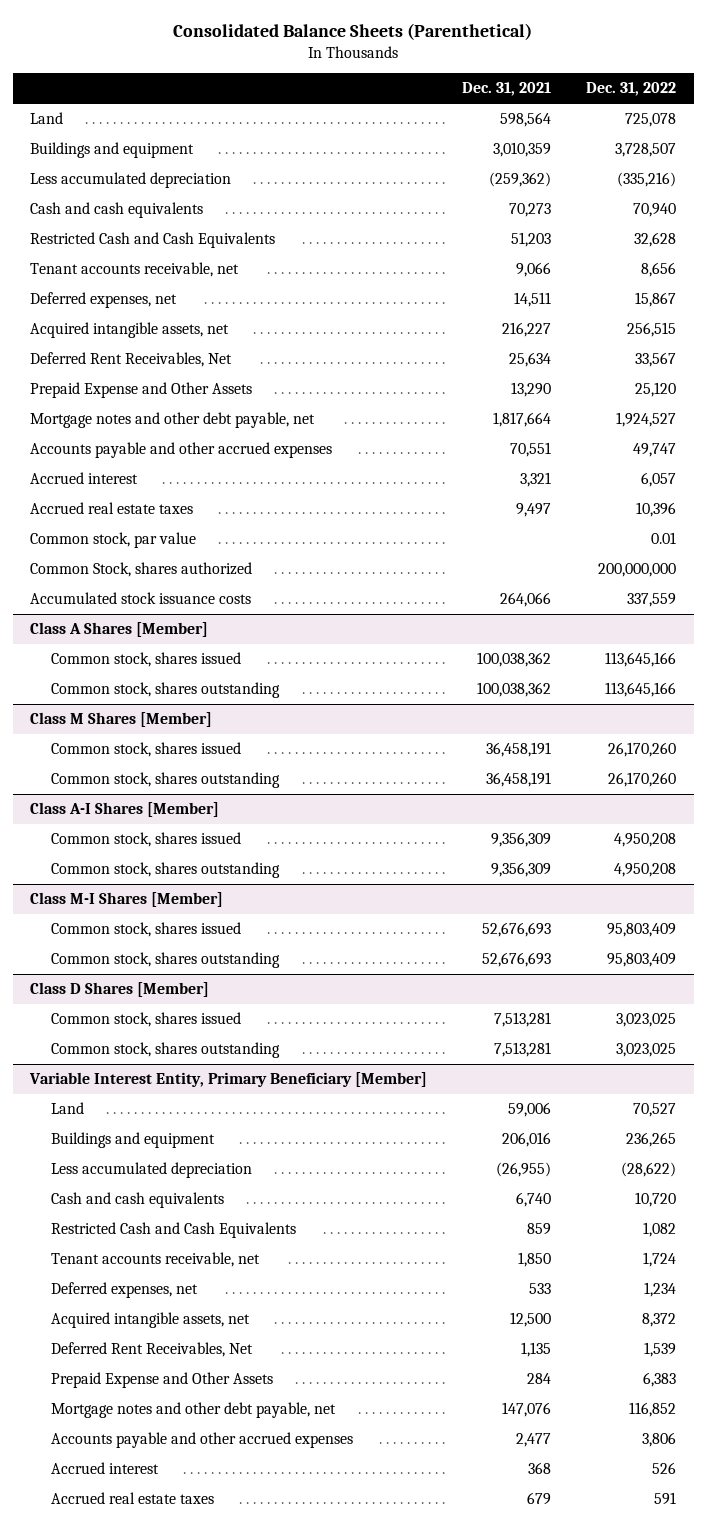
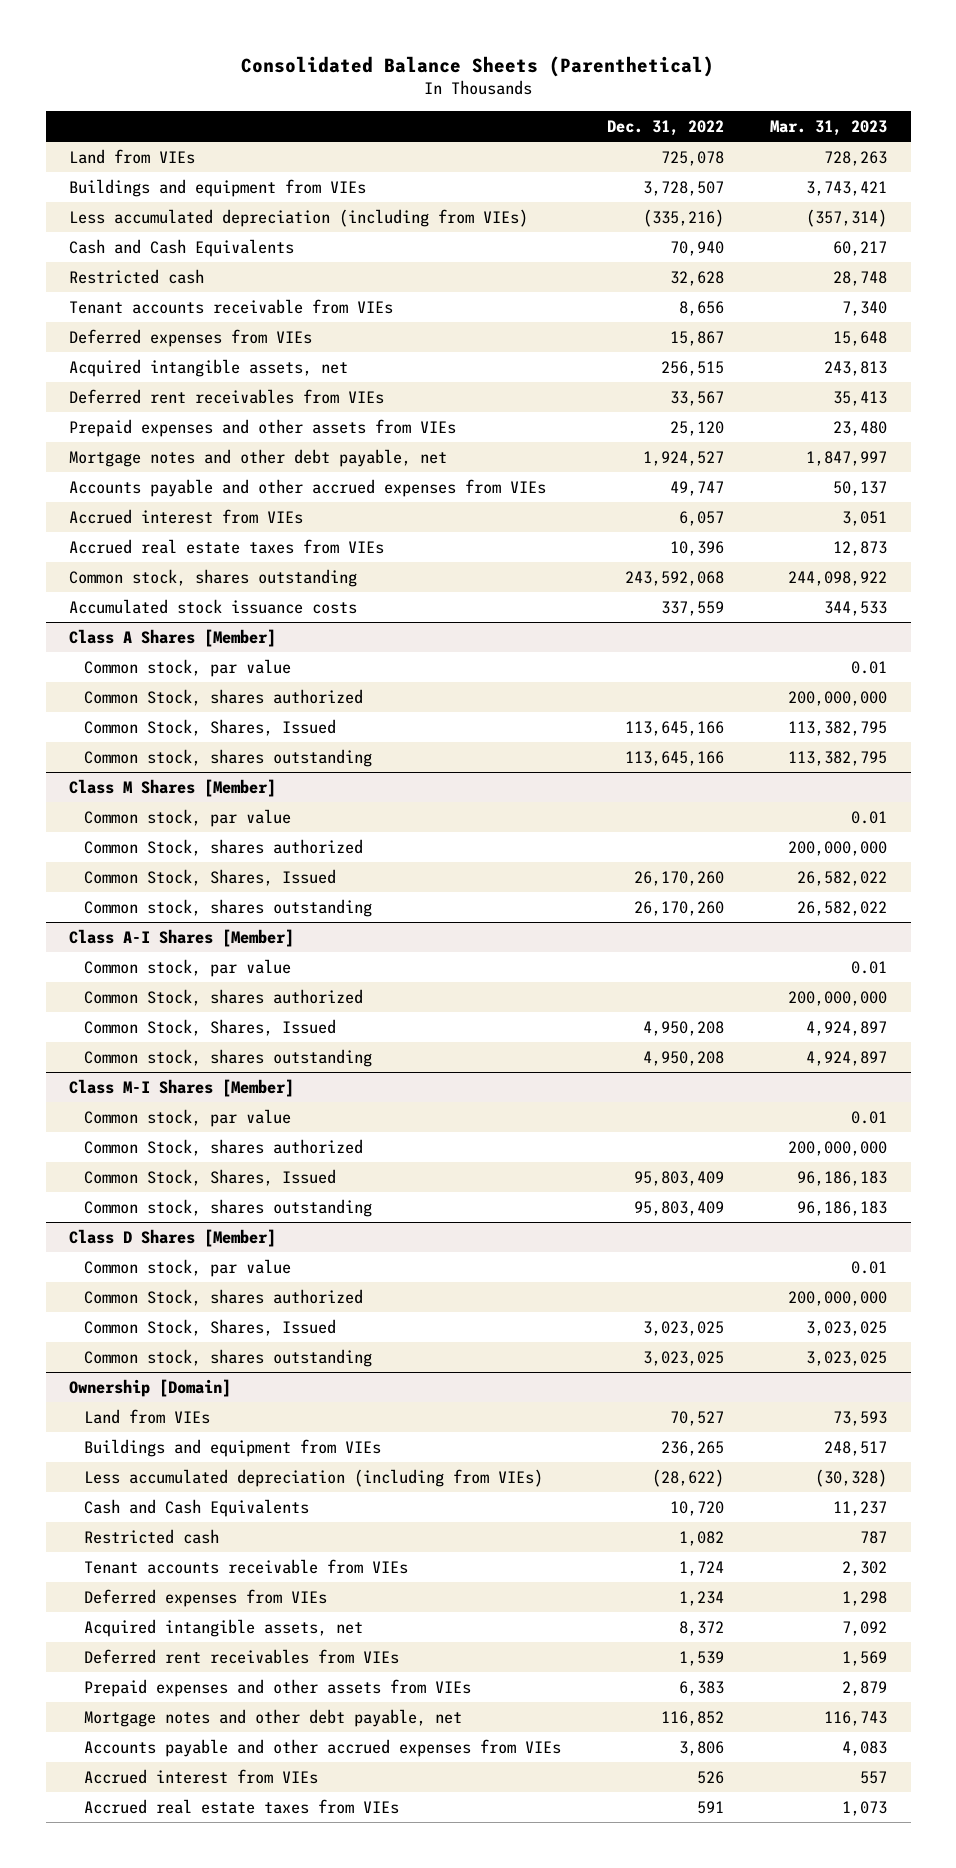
- | Dec. 31, 2021 | Dec. 31, 2022
+ | Dec. 31, 2022 | Mar. 31, 2023
- Land | 598,564 | 725,078
- Buildings and equipment | 3,010,359 | 3,728,507
- Less accumulated depreciation | (259,362) | (335,216)
- Cash and cash equivalents | 70,273 | 70,940
- Restricted Cash and Cash Equivalents | 51,203 | 32,628
- Tenant accounts receivable, net | 9,066 | 8,656
- Deferred expenses, net | 14,511 | 15,867
+ Land from VIEs | 725,078 | 728,263
+ Buildings and equipment from VIEs | 3,728,507 | 3,743,421
+ Less accumulated depreciation (including from VIEs) | (335,216) | (357,314)
+ Cash and Cash Equivalents | 70,940 | 60,217
+ Restricted cash | 32,628 | 28,748
+ Tenant accounts receivable from VIEs | 8,656 | 7,340
+ Deferred expenses from VIEs | 15,867 | 15,648
- Deferred Rent Receivables, Net | 25,634 | 33,567
- Prepaid Expense and Other Assets | 13,290 | 25,120
+ Deferred rent receivables from VIEs | 33,567 | 35,413
+ Prepaid expenses and other assets from VIEs | 25,120 | 23,480
- Accounts payable and other accrued expenses | 70,551 | 49,747
- Accrued interest | 3,321 | 6,057
- Accrued real estate taxes | 9,497 | 10,396
- Common stock, par value | | 0.01
- Common Stock, shares authorized | | 200,000,000
+ Accounts payable and other accrued expenses from VIEs | 49,747 | 50,137
+ Accrued interest from VIEs | 6,057 | 3,051
+ Accrued real estate taxes from VIEs | 10,396 | 12,873
+ Common stock, shares outstanding | 243,592,068 | 244,098,922
@ Class A Shares [Member]
- Common stock, shares issued | 100,038,362 | 113,645,166
+ Common stock, par value | | 0.01
+ Common Stock, shares authorized | | 200,000,000
+ Common Stock, Shares, Issued | 113,645,166 | 113,382,795
@ Class M Shares [Member]
- Common stock, shares issued | 36,458,191 | 26,170,260
+ Common stock, par value | | 0.01
+ Common Stock, shares authorized | | 200,000,000
+ Common Stock, Shares, Issued | 26,170,260 | 26,582,022
@ Class A-I Shares [Member]
- Common stock, shares issued | 9,356,309 | 4,950,208
+ Common stock, par value | | 0.01
+ Common Stock, shares authorized | | 200,000,000
+ Common Stock, Shares, Issued | 4,950,208 | 4,924,897
@ Class M-I Shares [Member]
- Common stock, shares issued | 52,676,693 | 95,803,409
+ Common stock, par value | | 0.01
+ Common Stock, shares authorized | | 200,000,000
+ Common Stock, Shares, Issued | 95,803,409 | 96,186,183
@ Class D Shares [Member]
- Common stock, shares issued | 7,513,281 | 3,023,025
+ Common stock, par value | | 0.01
+ Common Stock, shares authorized | | 200,000,000
+ Common Stock, Shares, Issued | 3,023,025 | 3,023,025
- Variable Interest Entity, Primary Beneficiary [Member]
- Land | 59,006 | 70,527
- Buildings and equipment | 206,016 | 236,265
- Less accumulated depreciation | (26,955) | (28,622)
- Cash and cash equivalents | 6,740 | 10,720
- Restricted Cash and Cash Equivalents | 859 | 1,082
- Tenant accounts receivable, net | 1,850 | 1,724
- Deferred expenses, net | 533 | 1,234
+ Ownership [Domain]
+ Land from VIEs | 70,527 | 73,593
+ Buildings and equipment from VIEs | 236,265 | 248,517
+ Less accumulated depreciation (including from VIEs) | (28,622) | (30,328)
+ Cash and Cash Equivalents | 10,720 | 11,237
+ Restricted cash | 1,082 | 787
+ Tenant accounts receivable from VIEs | 1,724 | 2,302
+ Deferred expenses from VIEs | 1,234 | 1,298
- Deferred Rent Receivables, Net | 1,135 | 1,539
- Prepaid Expense and Other Assets | 284 | 6,383
+ Deferred rent receivables from VIEs | 1,539 | 1,569
+ Prepaid expenses and other assets from VIEs | 6,383 | 2,879
- Accounts payable and other accrued expenses | 2,477 | 3,806
- Accrued interest | 368 | 526
- Accrued real estate taxes | 679 | 591
+ Accounts payable and other accrued expenses from VIEs | 3,806 | 4,083
+ Accrued interest from VIEs | 526 | 557
+ Accrued real estate taxes from VIEs | 591 | 1,073

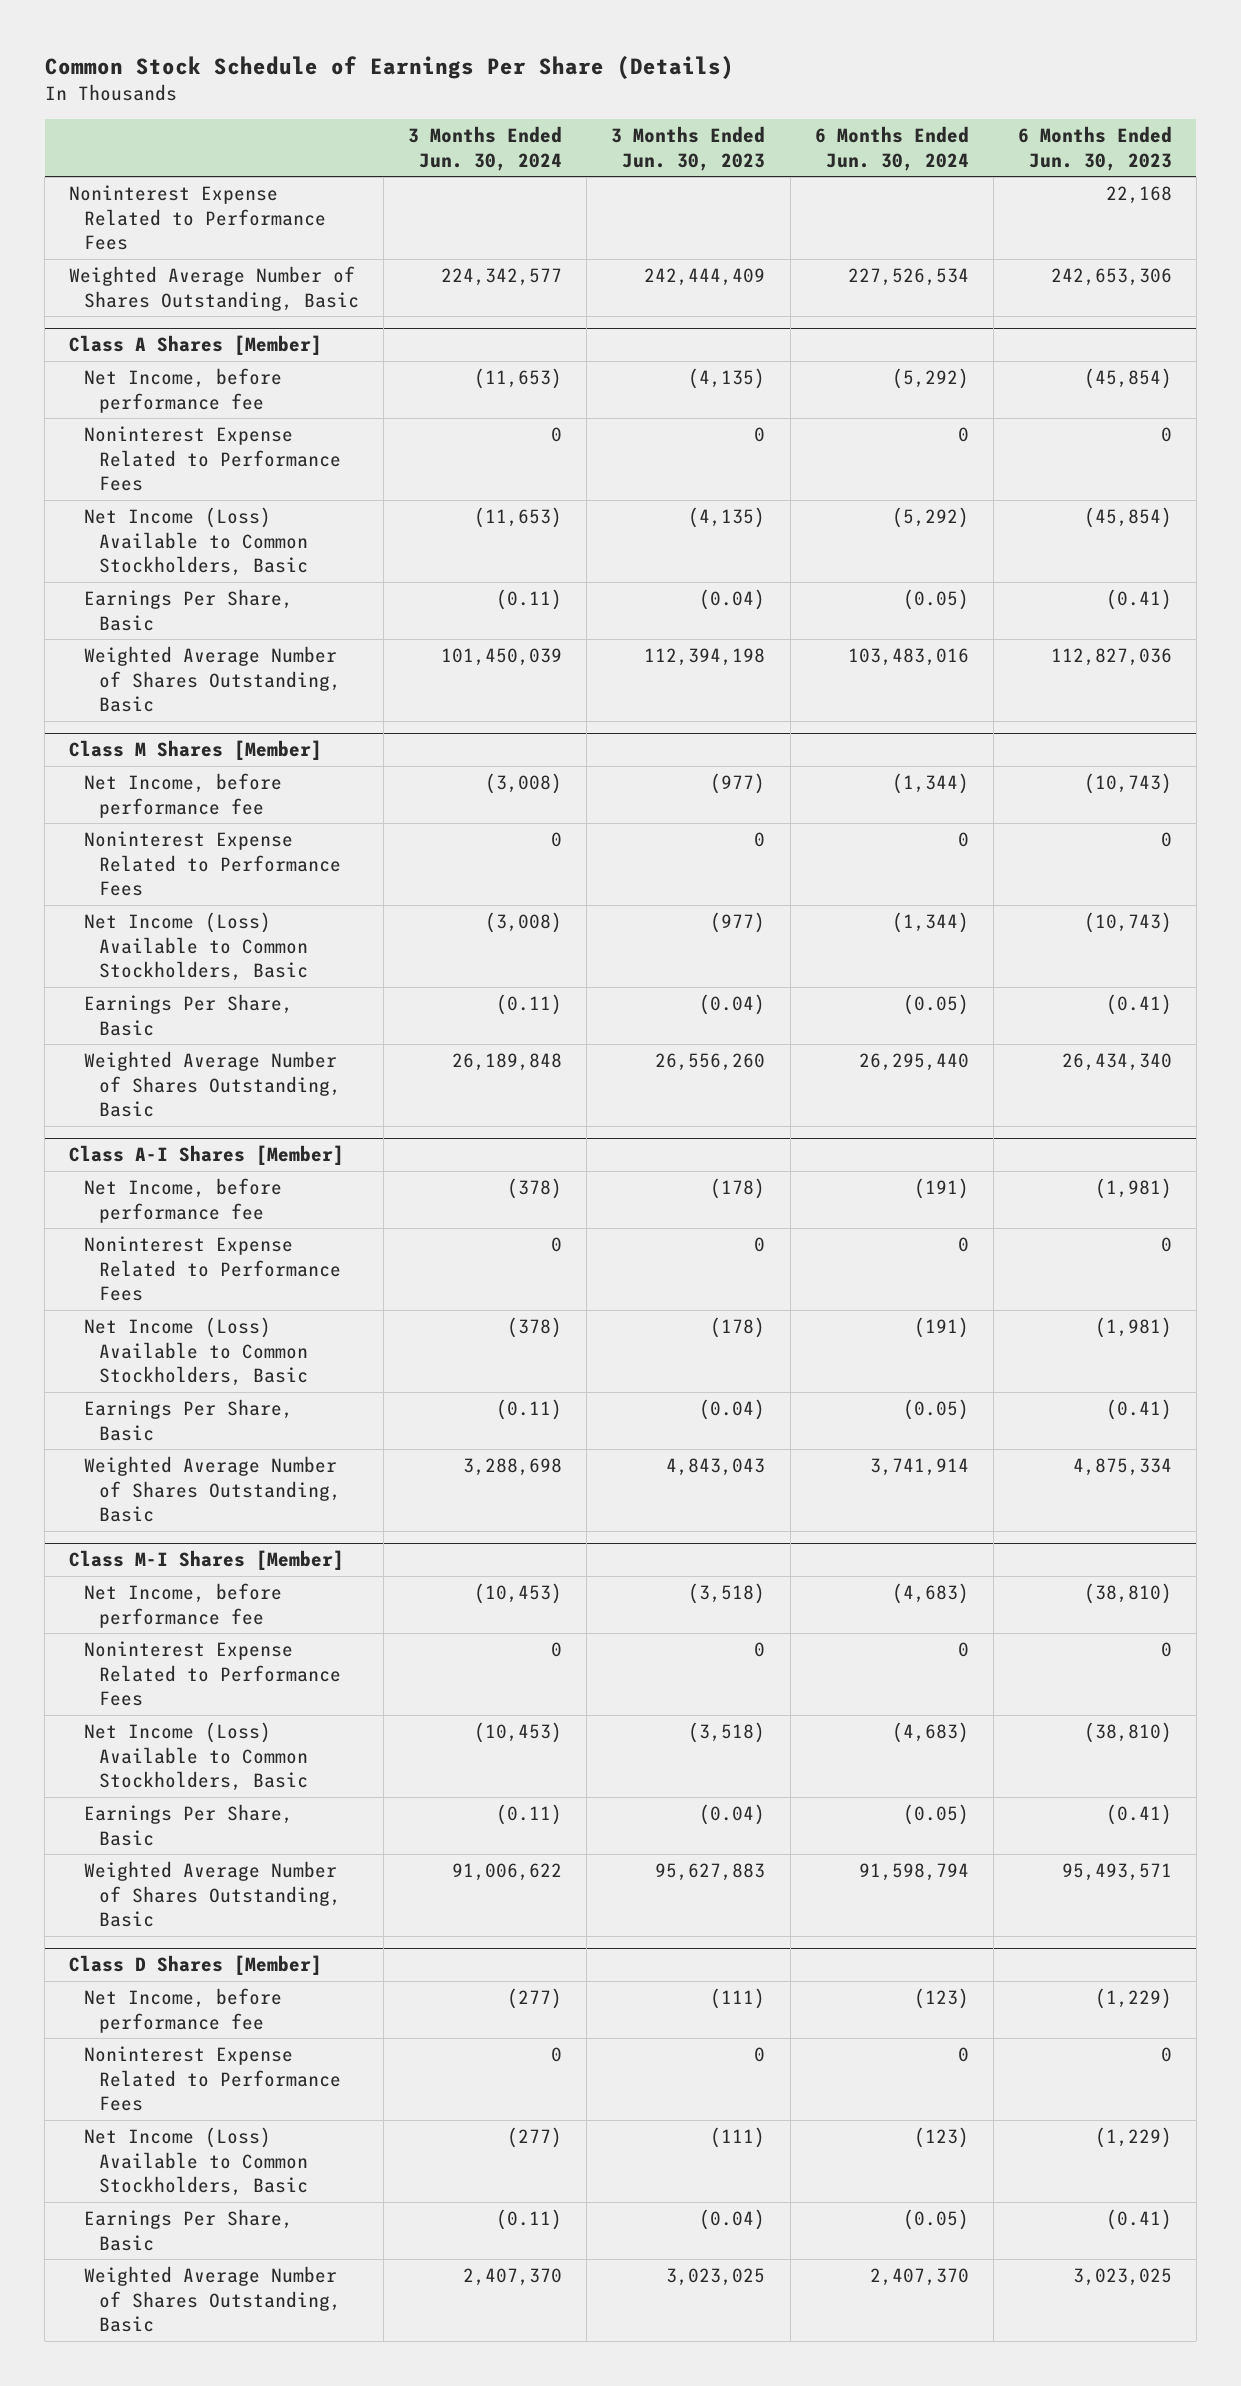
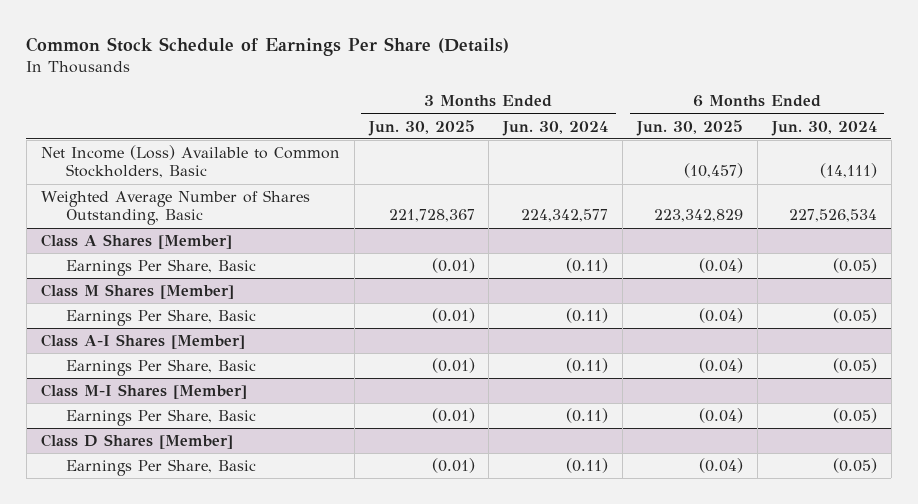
- | 3 Months Ended Jun. 30, 2024 | 3 Months Ended Jun. 30, 2023 | 6 Months Ended Jun. 30, 2024 | 6 Months Ended Jun. 30, 2023
+ | 3 Months Ended Jun. 30, 2025 | 3 Months Ended Jun. 30, 2024 | 6 Months Ended Jun. 30, 2025 | 6 Months Ended Jun. 30, 2024
- Noninterest Expense Related to Performance Fees | | | | 22,168
+ Net Income (Loss) Available to Common Stockholders, Basic | | | (10,457) | (14,111)
@ Class A Shares [Member]
- Net Income, before performance fee | (11,653) | (4,135) | (5,292) | (45,854)
- Noninterest Expense Related to Performance Fees | 0 | 0 | 0 | 0
- Net Income (Loss) Available to Common Stockholders, Basic | (11,653) | (4,135) | (5,292) | (45,854)
- Weighted Average Number of Shares Outstanding, Basic | 101,450,039 | 112,394,198 | 103,483,016 | 112,827,036
@ Class M Shares [Member]
- Net Income, before performance fee | (3,008) | (977) | (1,344) | (10,743)
- Noninterest Expense Related to Performance Fees | 0 | 0 | 0 | 0
- Net Income (Loss) Available to Common Stockholders, Basic | (3,008) | (977) | (1,344) | (10,743)
- Weighted Average Number of Shares Outstanding, Basic | 26,189,848 | 26,556,260 | 26,295,440 | 26,434,340
@ Class A-I Shares [Member]
- Net Income, before performance fee | (378) | (178) | (191) | (1,981)
- Noninterest Expense Related to Performance Fees | 0 | 0 | 0 | 0
- Net Income (Loss) Available to Common Stockholders, Basic | (378) | (178) | (191) | (1,981)
- Weighted Average Number of Shares Outstanding, Basic | 3,288,698 | 4,843,043 | 3,741,914 | 4,875,334
@ Class M-I Shares [Member]
- Net Income, before performance fee | (10,453) | (3,518) | (4,683) | (38,810)
- Noninterest Expense Related to Performance Fees | 0 | 0 | 0 | 0
- Net Income (Loss) Available to Common Stockholders, Basic | (10,453) | (3,518) | (4,683) | (38,810)
- Weighted Average Number of Shares Outstanding, Basic | 91,006,622 | 95,627,883 | 91,598,794 | 95,493,571
@ Class D Shares [Member]
- Net Income, before performance fee | (277) | (111) | (123) | (1,229)
- Noninterest Expense Related to Performance Fees | 0 | 0 | 0 | 0
- Net Income (Loss) Available to Common Stockholders, Basic | (277) | (111) | (123) | (1,229)
- Weighted Average Number of Shares Outstanding, Basic | 2,407,370 | 3,023,025 | 2,407,370 | 3,023,025

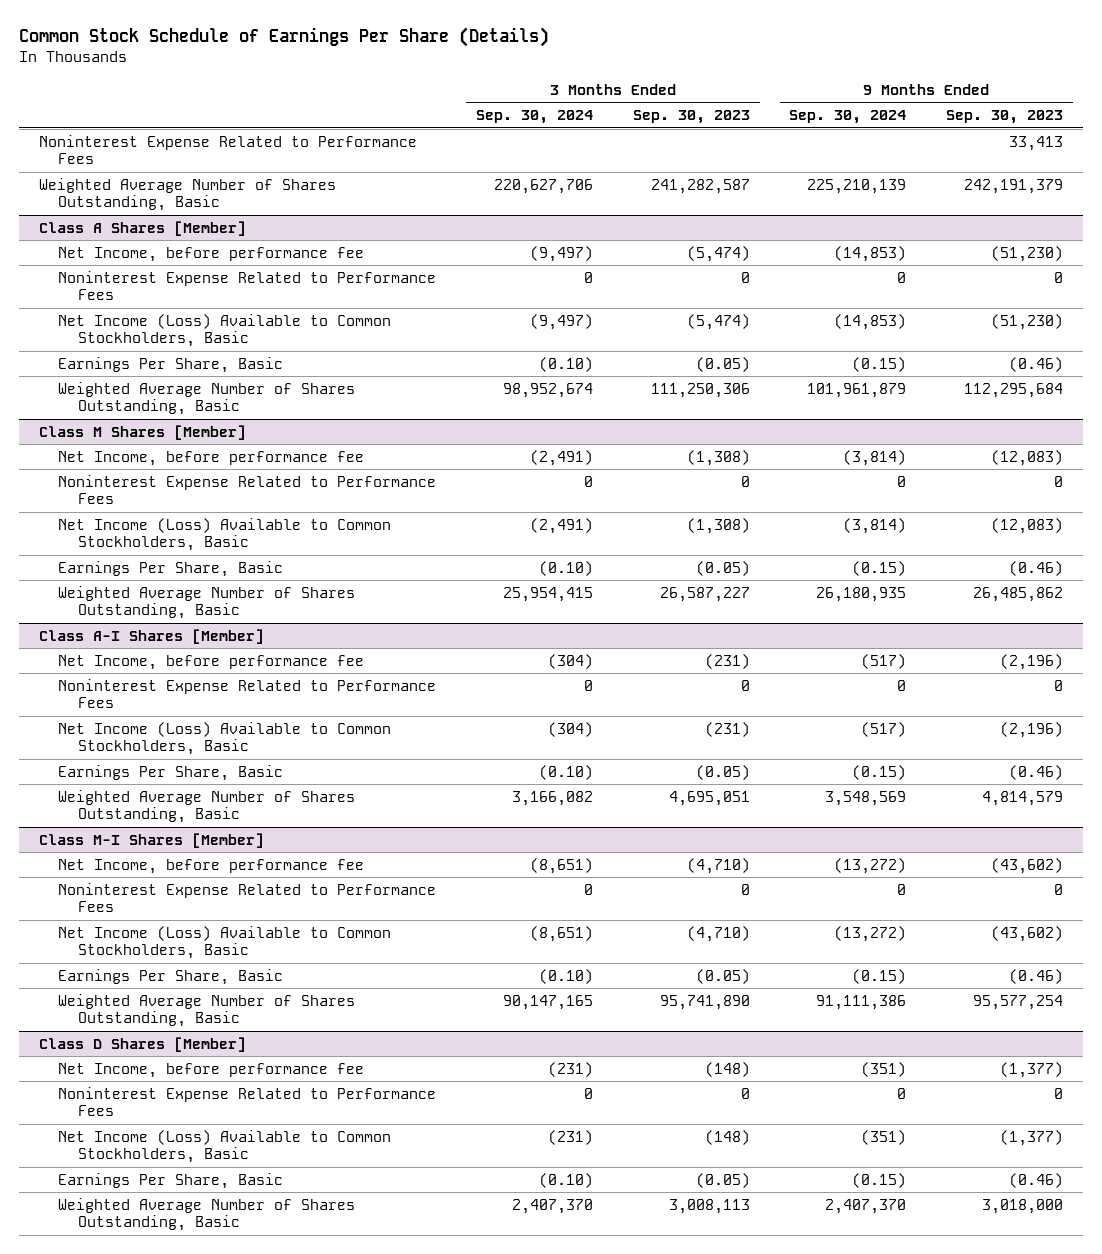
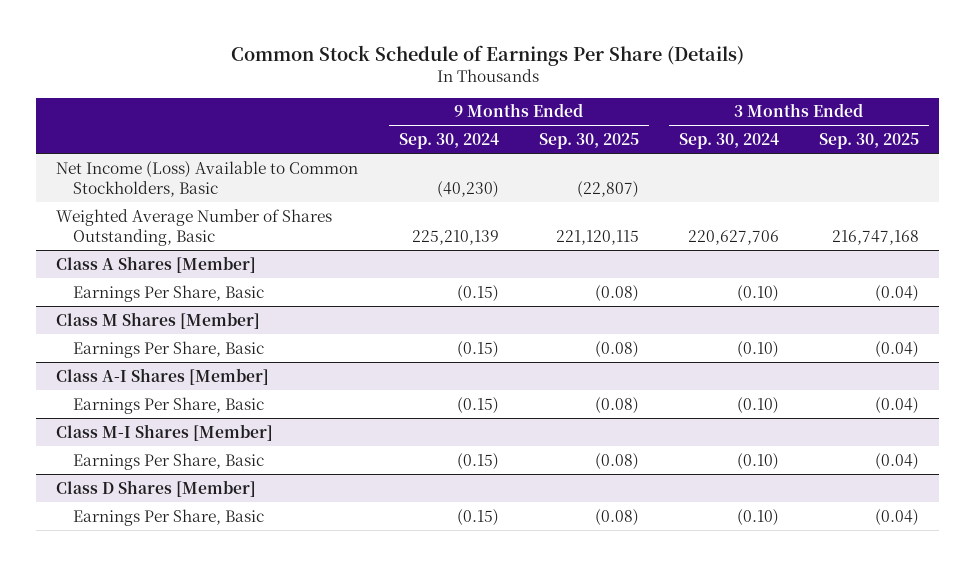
- | 3 Months Ended Sep. 30, 2024 | 3 Months Ended Sep. 30, 2023 | 9 Months Ended Sep. 30, 2024 | 9 Months Ended Sep. 30, 2023
+ | 9 Months Ended Sep. 30, 2024 | 9 Months Ended Sep. 30, 2025 | 3 Months Ended Sep. 30, 2024 | 3 Months Ended Sep. 30, 2025
- Noninterest Expense Related to Performance Fees | | | | 33,413
+ Net Income (Loss) Available to Common Stockholders, Basic | (40,230) | (22,807) | |
@ Class A Shares [Member]
- Net Income, before performance fee | (9,497) | (5,474) | (14,853) | (51,230)
- Noninterest Expense Related to Performance Fees | 0 | 0 | 0 | 0
- Net Income (Loss) Available to Common Stockholders, Basic | (9,497) | (5,474) | (14,853) | (51,230)
- Weighted Average Number of Shares Outstanding, Basic | 98,952,674 | 111,250,306 | 101,961,879 | 112,295,684
@ Class M Shares [Member]
- Net Income, before performance fee | (2,491) | (1,308) | (3,814) | (12,083)
- Noninterest Expense Related to Performance Fees | 0 | 0 | 0 | 0
- Net Income (Loss) Available to Common Stockholders, Basic | (2,491) | (1,308) | (3,814) | (12,083)
- Weighted Average Number of Shares Outstanding, Basic | 25,954,415 | 26,587,227 | 26,180,935 | 26,485,862
@ Class A-I Shares [Member]
- Net Income, before performance fee | (304) | (231) | (517) | (2,196)
- Noninterest Expense Related to Performance Fees | 0 | 0 | 0 | 0
- Net Income (Loss) Available to Common Stockholders, Basic | (304) | (231) | (517) | (2,196)
- Weighted Average Number of Shares Outstanding, Basic | 3,166,082 | 4,695,051 | 3,548,569 | 4,814,579
@ Class M-I Shares [Member]
- Net Income, before performance fee | (8,651) | (4,710) | (13,272) | (43,602)
- Noninterest Expense Related to Performance Fees | 0 | 0 | 0 | 0
- Net Income (Loss) Available to Common Stockholders, Basic | (8,651) | (4,710) | (13,272) | (43,602)
- Weighted Average Number of Shares Outstanding, Basic | 90,147,165 | 95,741,890 | 91,111,386 | 95,577,254
@ Class D Shares [Member]
- Net Income, before performance fee | (231) | (148) | (351) | (1,377)
- Noninterest Expense Related to Performance Fees | 0 | 0 | 0 | 0
- Net Income (Loss) Available to Common Stockholders, Basic | (231) | (148) | (351) | (1,377)
- Weighted Average Number of Shares Outstanding, Basic | 2,407,370 | 3,008,113 | 2,407,370 | 3,018,000

